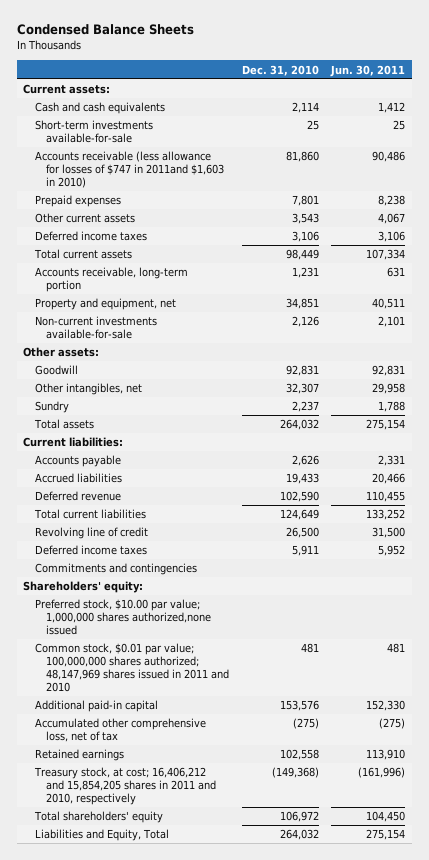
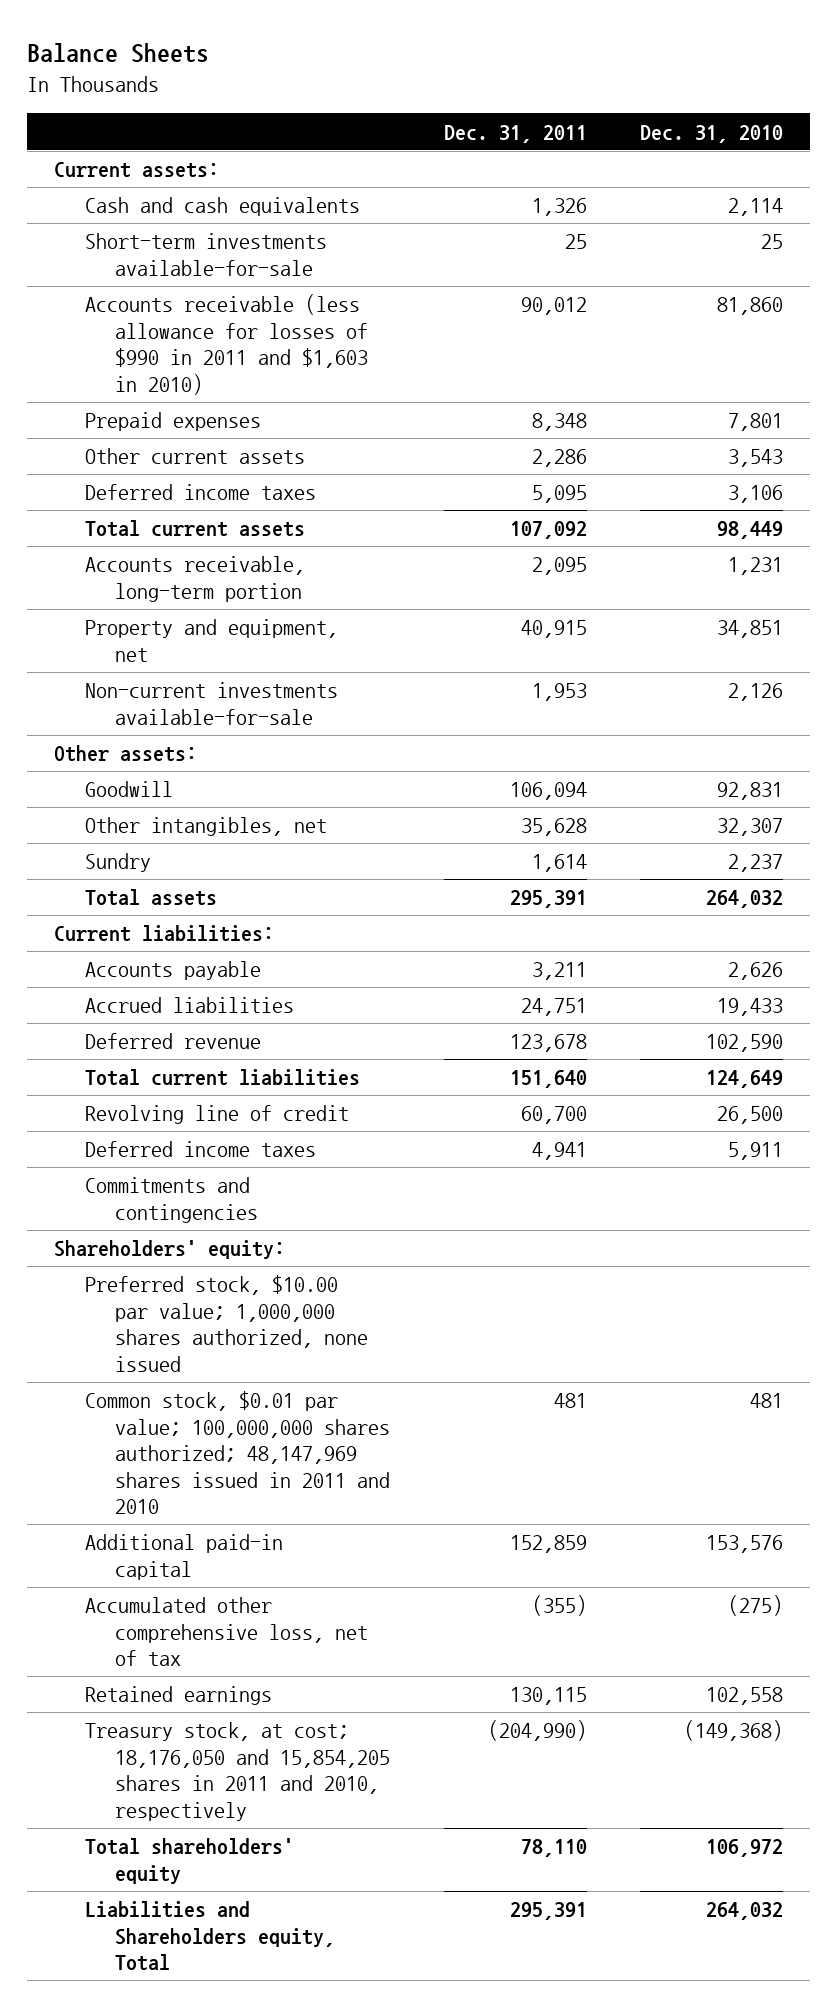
- Condensed Balance Sheets
+ Balance Sheets
- | Dec. 31, 2010 | Jun. 30, 2011
+ | Dec. 31, 2011 | Dec. 31, 2010
- Accounts receivable (less allowance for losses of $747 in 2011and $1,603 in 2010) | 81,860 | 90,486
+ Accounts receivable (less allowance for losses of $990 in 2011 and $1,603 in 2010) | 90,012 | 81,860
- Preferred stock, $10.00 par value; 1,000,000 shares authorized,none issued
+ Preferred stock, $10.00 par value; 1,000,000 shares authorized, none issued
- Treasury stock, at cost; 16,406,212 and 15,854,205 shares in 2011 and 2010, respectively | (149,368) | (161,996)
+ Treasury stock, at cost; 18,176,050 and 15,854,205 shares in 2011 and 2010, respectively | (204,990) | (149,368)
- Liabilities and Equity, Total | 264,032 | 275,154
+ Liabilities and Shareholders equity, Total | 295,391 | 264,032

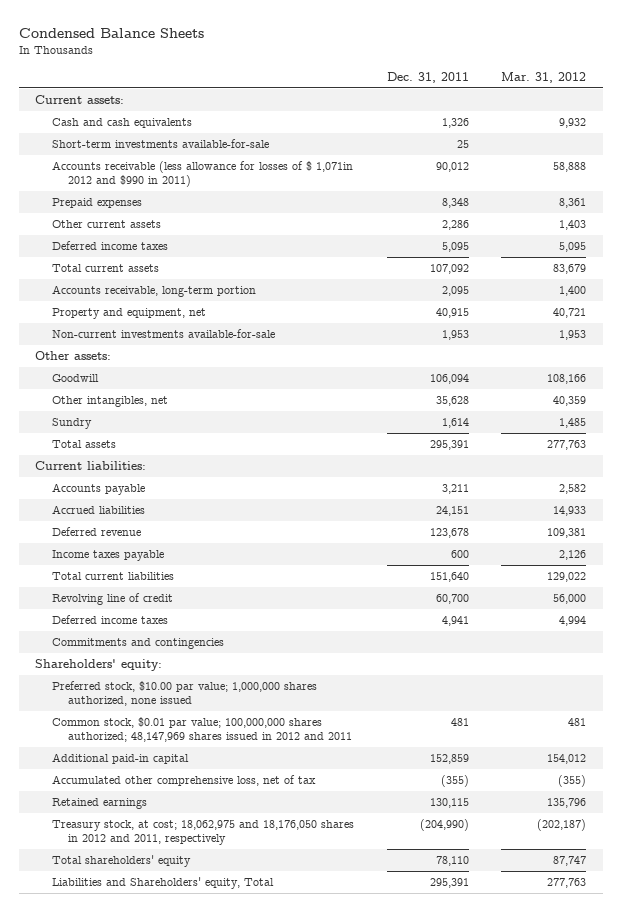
- Balance Sheets
+ Condensed Balance Sheets
- | Dec. 31, 2011 | Dec. 31, 2010
+ | Dec. 31, 2011 | Mar. 31, 2012
- Accounts receivable (less allowance for losses of $990 in 2011 and $1,603 in 2010) | 90,012 | 81,860
+ Accounts receivable (less allowance for losses of $ 1,071in 2012 and $990 in 2011) | 90,012 | 58,888
- Accrued liabilities | 24,751 | 19,433
+ Accrued liabilities | 24,151 | 14,933
+ Income taxes payable | 600 | 2,126
- Common stock, $0.01 par value; 100,000,000 shares authorized; 48,147,969 shares issued in 2011 and 2010 | 481 | 481
+ Common stock, $0.01 par value; 100,000,000 shares authorized; 48,147,969 shares issued in 2012 and 2011 | 481 | 481
- Treasury stock, at cost; 18,176,050 and 15,854,205 shares in 2011 and 2010, respectively | (204,990) | (149,368)
+ Treasury stock, at cost; 18,062,975 and 18,176,050 shares in 2012 and 2011, respectively | (204,990) | (202,187)
- Liabilities and Shareholders equity, Total | 295,391 | 264,032
+ Liabilities and Shareholders' equity, Total | 295,391 | 277,763

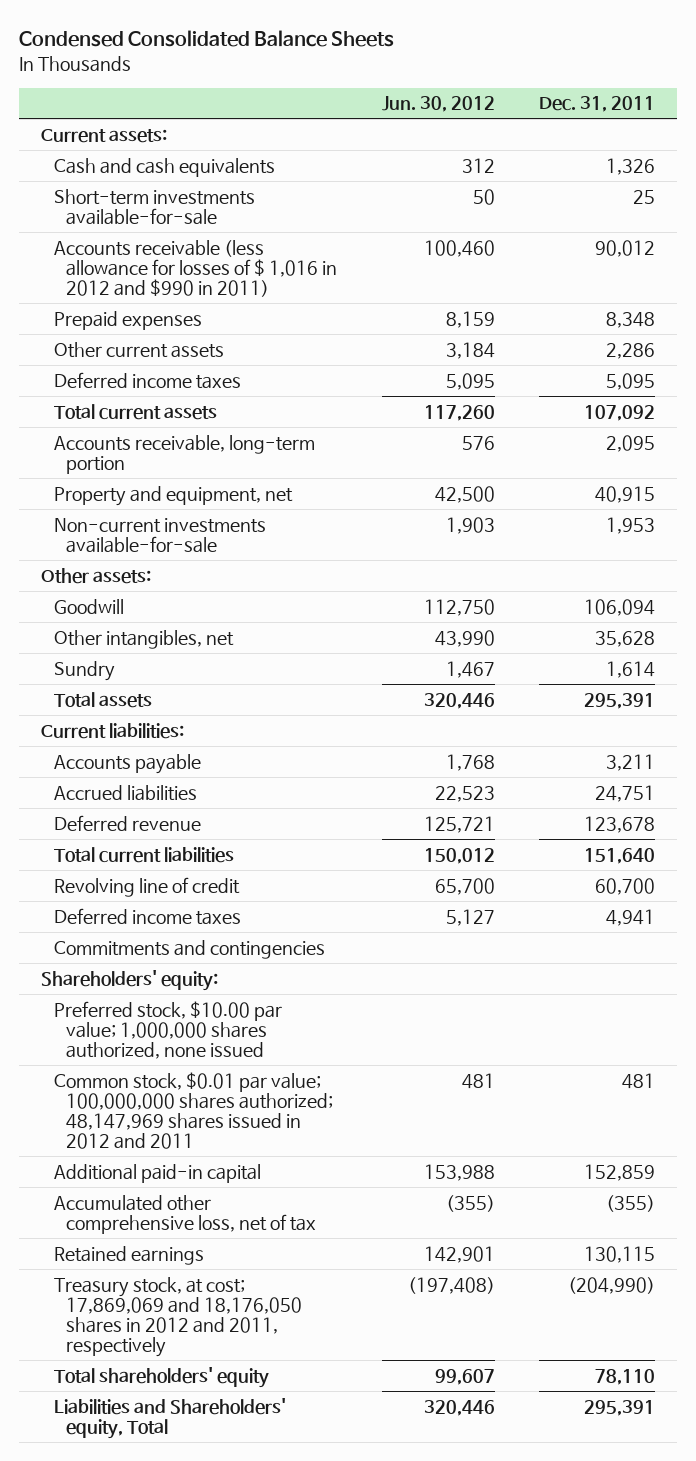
- Condensed Balance Sheets
+ Condensed Consolidated Balance Sheets
- | Dec. 31, 2011 | Mar. 31, 2012
+ | Jun. 30, 2012 | Dec. 31, 2011
- Accounts receivable (less allowance for losses of $ 1,071in 2012 and $990 in 2011) | 90,012 | 58,888
+ Accounts receivable (less allowance for losses of $ 1,016 in 2012 and $990 in 2011) | 100,460 | 90,012
- Accrued liabilities | 24,151 | 14,933
+ Accrued liabilities | 22,523 | 24,751
- Income taxes payable | 600 | 2,126
- Treasury stock, at cost; 18,062,975 and 18,176,050 shares in 2012 and 2011, respectively | (204,990) | (202,187)
+ Treasury stock, at cost; 17,869,069 and 18,176,050 shares in 2012 and 2011, respectively | (197,408) | (204,990)

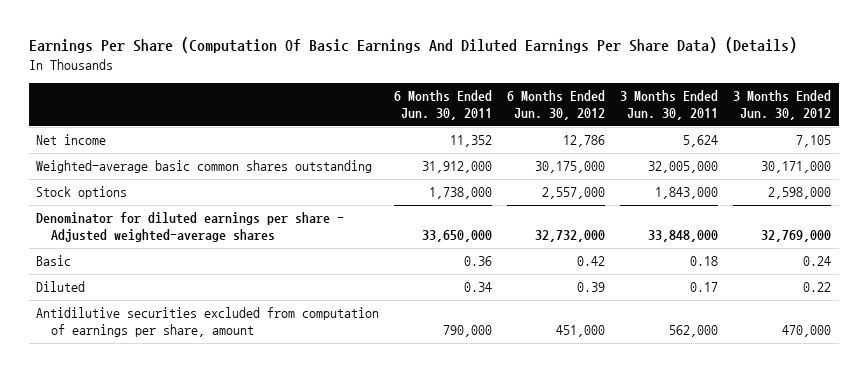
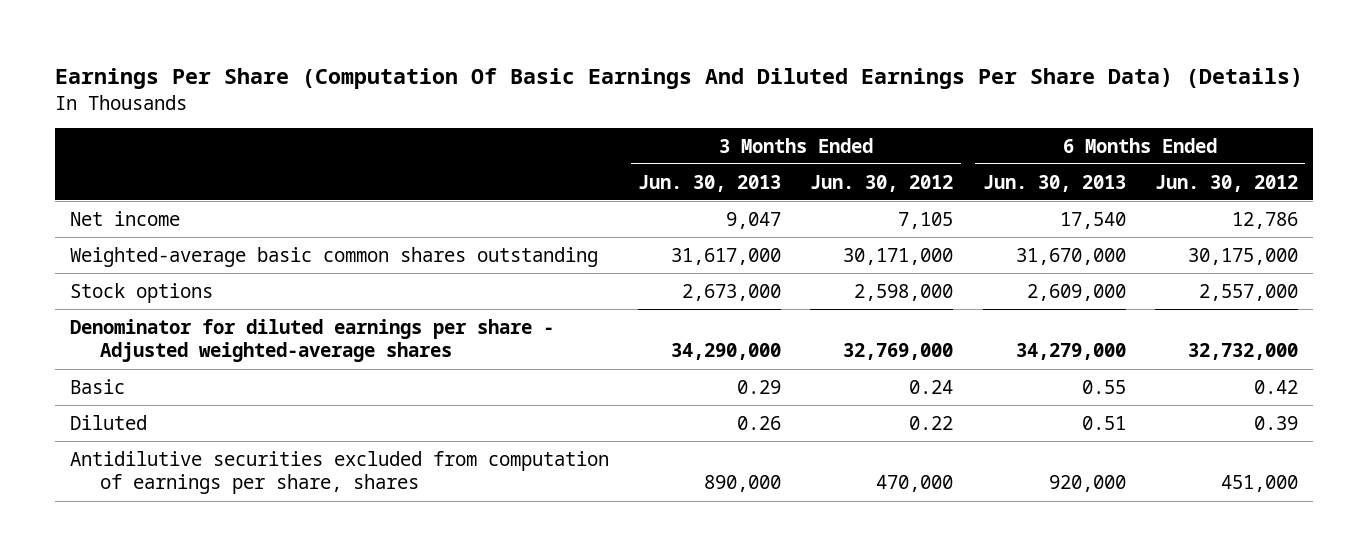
- | 6 Months Ended Jun. 30, 2011 | 6 Months Ended Jun. 30, 2012 | 3 Months Ended Jun. 30, 2011 | 3 Months Ended Jun. 30, 2012
+ | 3 Months Ended Jun. 30, 2013 | 3 Months Ended Jun. 30, 2012 | 6 Months Ended Jun. 30, 2013 | 6 Months Ended Jun. 30, 2012
- Antidilutive securities excluded from computation of earnings per share, amount | 790,000 | 451,000 | 562,000 | 470,000
+ Antidilutive securities excluded from computation of earnings per share, shares | 890,000 | 470,000 | 920,000 | 451,000

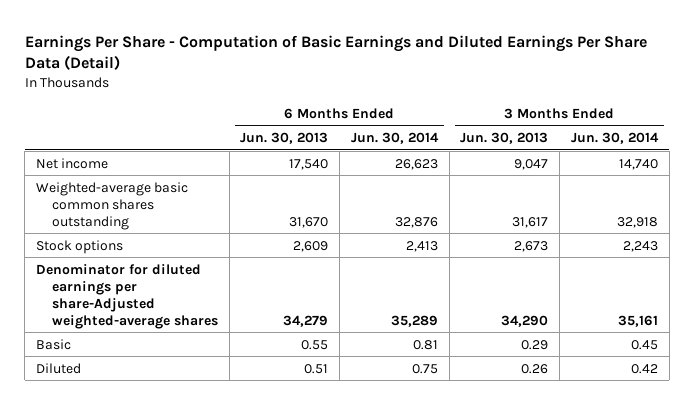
- Earnings Per Share (Computation Of Basic Earnings And Diluted Earnings Per Share Data) (Details)
+ Earnings Per Share - Computation of Basic Earnings and Diluted Earnings Per Share Data (Detail)
- | 3 Months Ended Jun. 30, 2013 | 3 Months Ended Jun. 30, 2012 | 6 Months Ended Jun. 30, 2013 | 6 Months Ended Jun. 30, 2012
+ | 6 Months Ended Jun. 30, 2013 | 6 Months Ended Jun. 30, 2014 | 3 Months Ended Jun. 30, 2013 | 3 Months Ended Jun. 30, 2014
- Weighted-average basic common shares outstanding | 31,617,000 | 30,171,000 | 31,670,000 | 30,175,000
- Stock options | 2,673,000 | 2,598,000 | 2,609,000 | 2,557,000
- Denominator for diluted earnings per share - Adjusted weighted-average shares | 34,290,000 | 32,769,000 | 34,279,000 | 32,732,000
+ Weighted-average basic common shares outstanding | 31,670 | 32,876 | 31,617 | 32,918
+ Stock options | 2,609 | 2,413 | 2,673 | 2,243
+ Denominator for diluted earnings per share-Adjusted weighted-average shares | 34,279 | 35,289 | 34,290 | 35,161
- Antidilutive securities excluded from computation of earnings per share, shares | 890,000 | 470,000 | 920,000 | 451,000

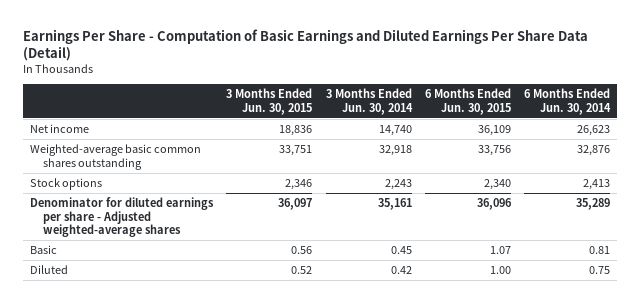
- | 6 Months Ended Jun. 30, 2013 | 6 Months Ended Jun. 30, 2014 | 3 Months Ended Jun. 30, 2013 | 3 Months Ended Jun. 30, 2014
+ | 3 Months Ended Jun. 30, 2015 | 3 Months Ended Jun. 30, 2014 | 6 Months Ended Jun. 30, 2015 | 6 Months Ended Jun. 30, 2014
- Denominator for diluted earnings per share-Adjusted weighted-average shares | 34,279 | 35,289 | 34,290 | 35,161
+ Denominator for diluted earnings per share - Adjusted weighted-average shares | 36,097 | 35,161 | 36,096 | 35,289

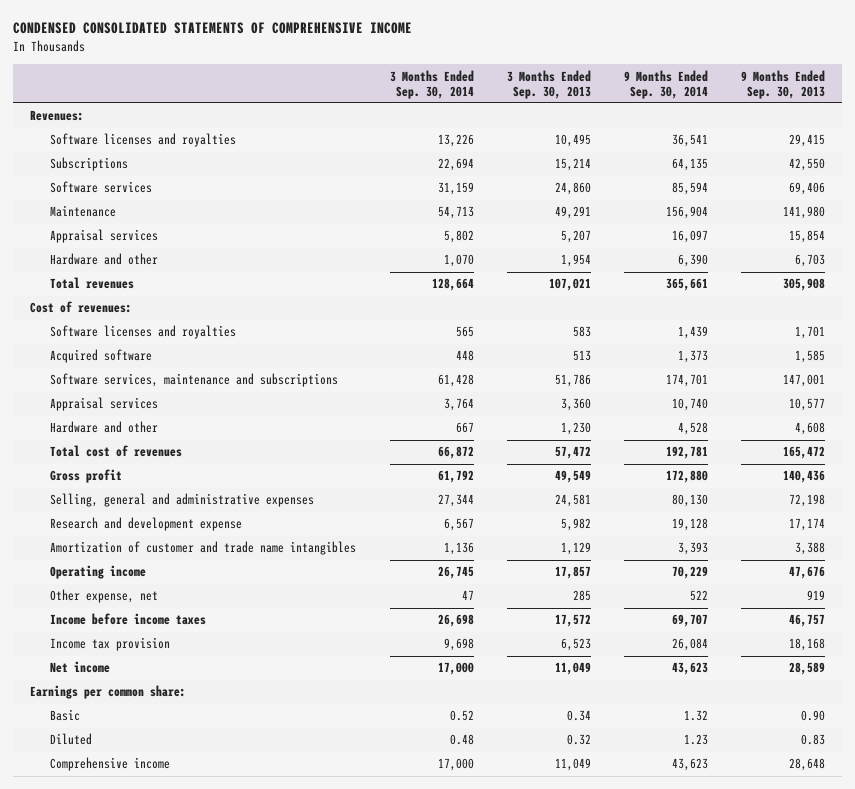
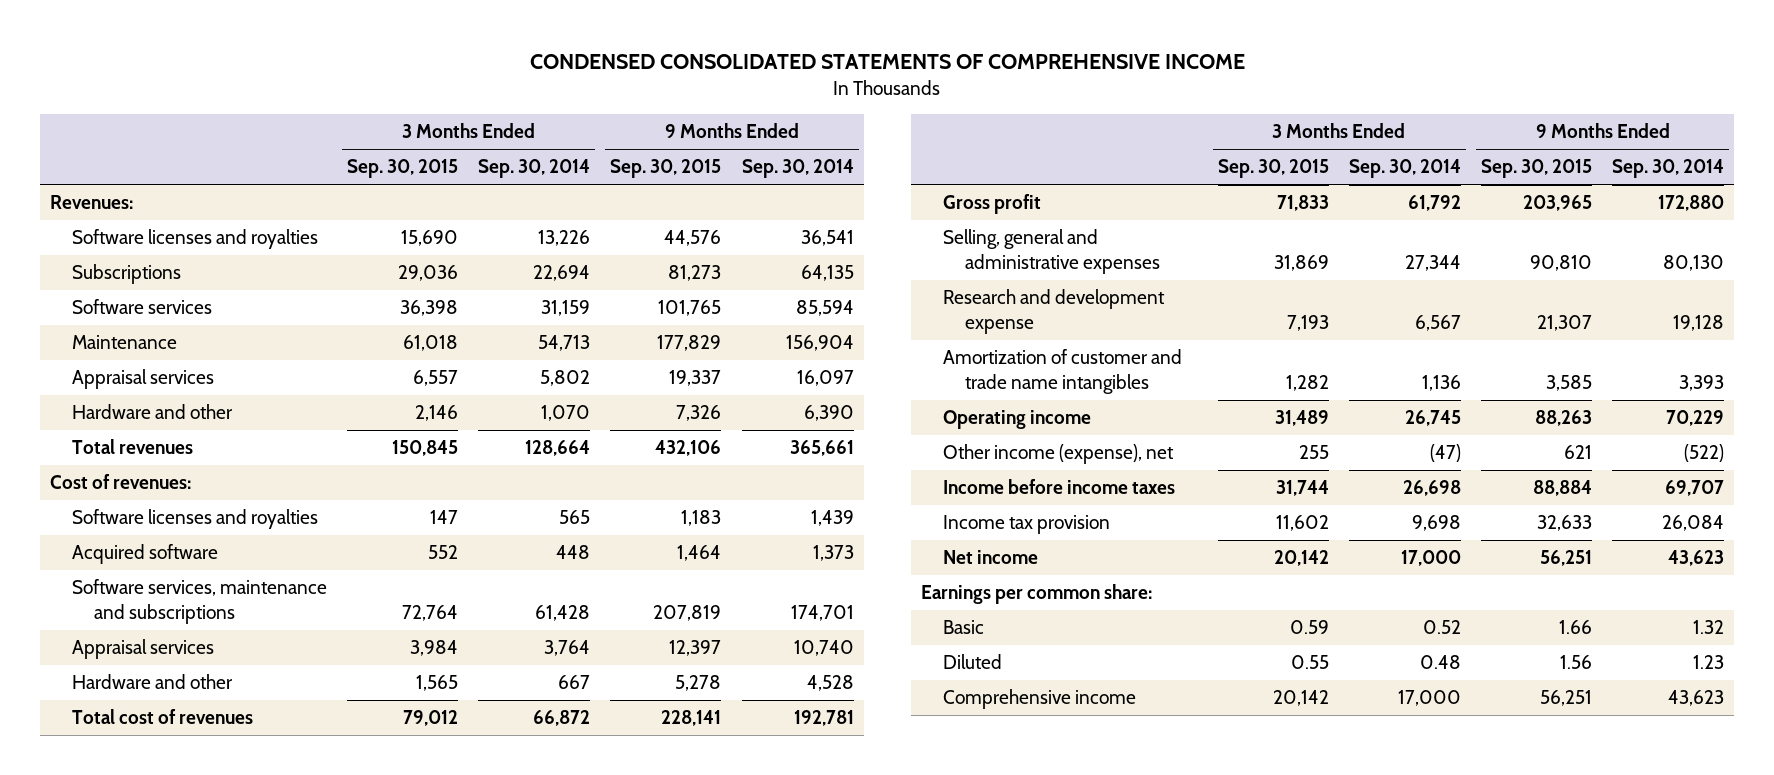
- | 3 Months Ended Sep. 30, 2014 | 3 Months Ended Sep. 30, 2013 | 9 Months Ended Sep. 30, 2014 | 9 Months Ended Sep. 30, 2013
+ | 3 Months Ended Sep. 30, 2015 | 3 Months Ended Sep. 30, 2014 | 9 Months Ended Sep. 30, 2015 | 9 Months Ended Sep. 30, 2014
- Other expense, net | 47 | 285 | 522 | 919
+ Other income (expense), net | 255 | (47) | 621 | (522)

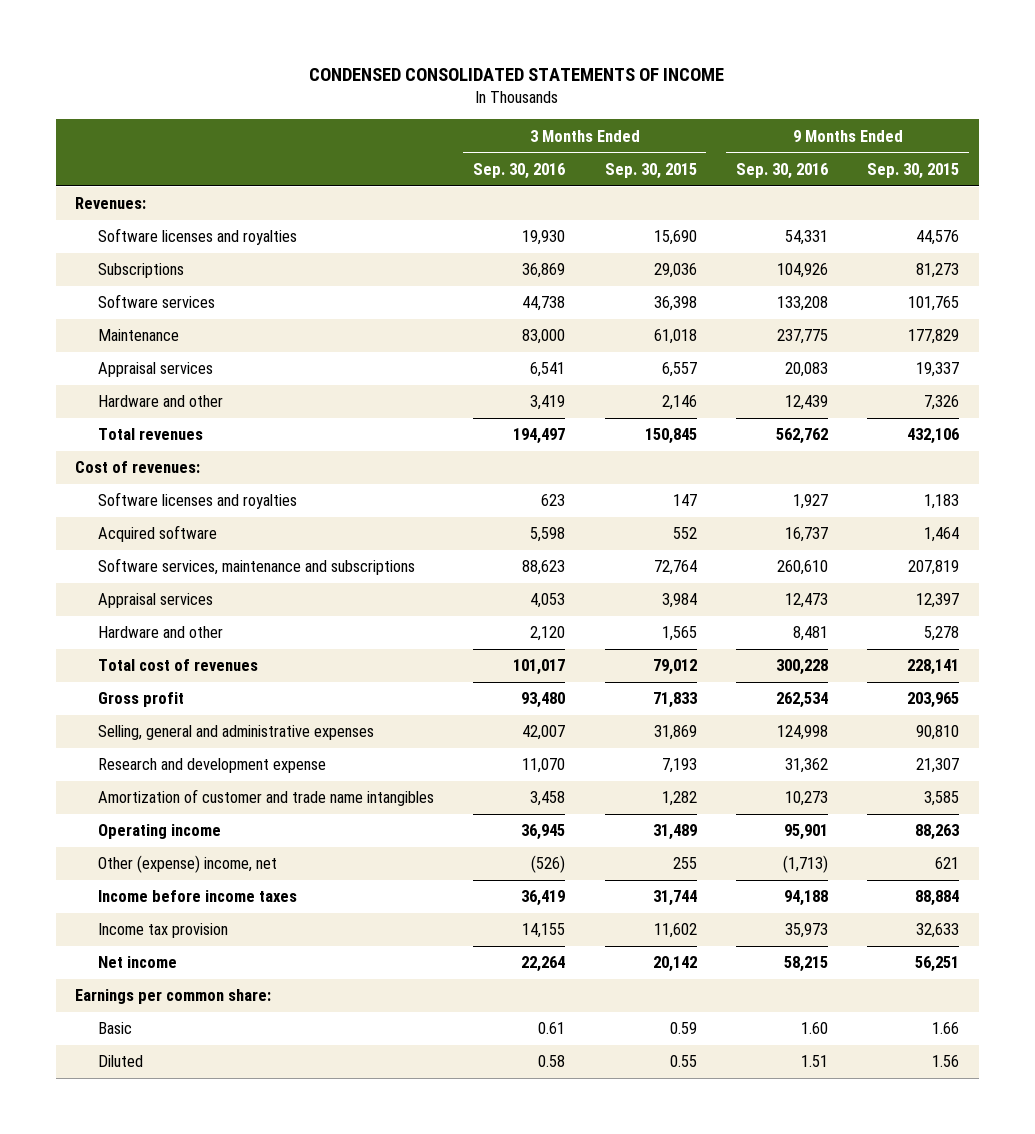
- CONDENSED CONSOLIDATED STATEMENTS OF COMPREHENSIVE INCOME
+ CONDENSED CONSOLIDATED STATEMENTS OF INCOME
- | 3 Months Ended Sep. 30, 2015 | 3 Months Ended Sep. 30, 2014 | 9 Months Ended Sep. 30, 2015 | 9 Months Ended Sep. 30, 2014
+ | 3 Months Ended Sep. 30, 2016 | 3 Months Ended Sep. 30, 2015 | 9 Months Ended Sep. 30, 2016 | 9 Months Ended Sep. 30, 2015
- Other income (expense), net | 255 | (47) | 621 | (522)
+ Other (expense) income, net | (526) | 255 | (1,713) | 621
- Comprehensive income | 20,142 | 17,000 | 56,251 | 43,623

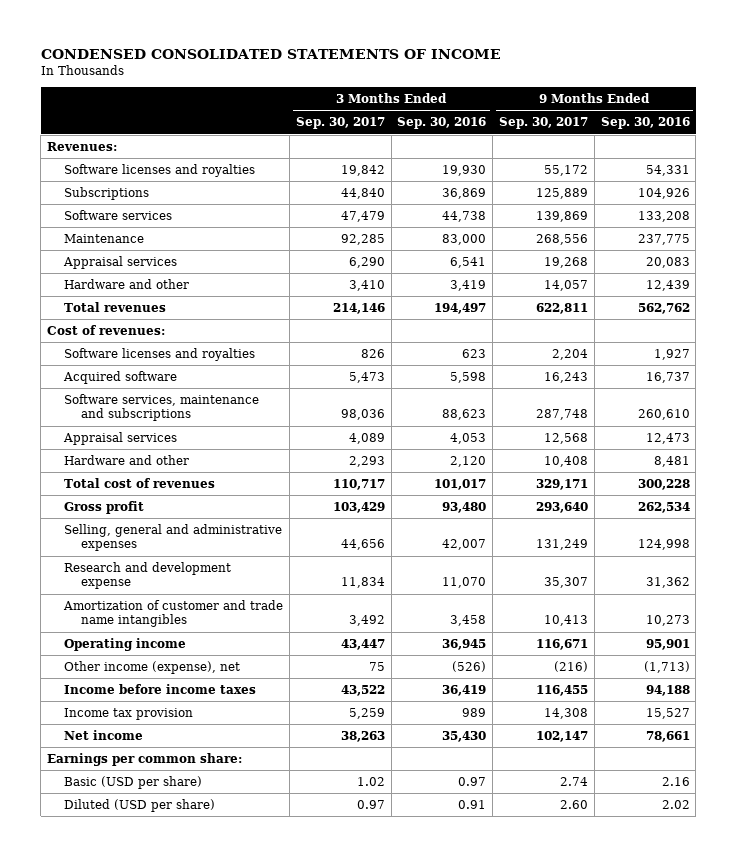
- | 3 Months Ended Sep. 30, 2016 | 3 Months Ended Sep. 30, 2015 | 9 Months Ended Sep. 30, 2016 | 9 Months Ended Sep. 30, 2015
+ | 3 Months Ended Sep. 30, 2017 | 3 Months Ended Sep. 30, 2016 | 9 Months Ended Sep. 30, 2017 | 9 Months Ended Sep. 30, 2016
- Other (expense) income, net | (526) | 255 | (1,713) | 621
+ Other income (expense), net | 75 | (526) | (216) | (1,713)
- Income tax provision | 14,155 | 11,602 | 35,973 | 32,633
- Net income | 22,264 | 20,142 | 58,215 | 56,251
+ Income tax provision | 5,259 | 989 | 14,308 | 15,527
+ Net income | 38,263 | 35,430 | 102,147 | 78,661
- Basic | 0.61 | 0.59 | 1.60 | 1.66
- Diluted | 0.58 | 0.55 | 1.51 | 1.56
+ Basic (USD per share) | 1.02 | 0.97 | 2.74 | 2.16
+ Diluted (USD per share) | 0.97 | 0.91 | 2.60 | 2.02

